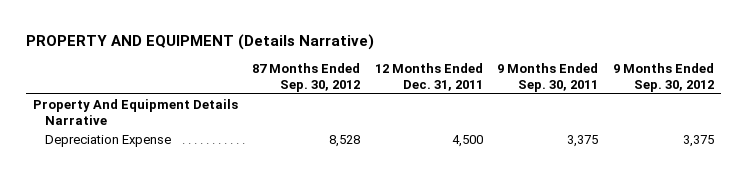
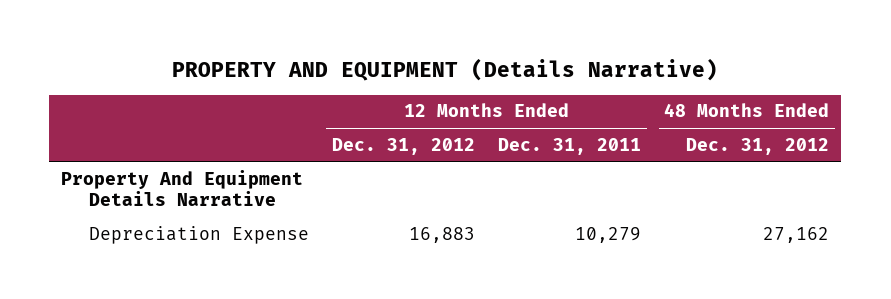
- | 87 Months Ended Sep. 30, 2012 | 12 Months Ended Dec. 31, 2011 | 9 Months Ended Sep. 30, 2011 | 9 Months Ended Sep. 30, 2012
+ | 12 Months Ended Dec. 31, 2012 | 12 Months Ended Dec. 31, 2011 | 48 Months Ended Dec. 31, 2012
- Depreciation Expense | 8,528 | 4,500 | 3,375 | 3,375
+ Depreciation Expense | 16,883 | 10,279 | 27,162

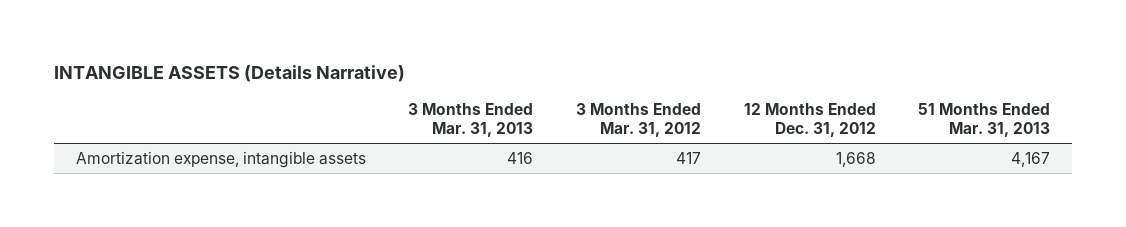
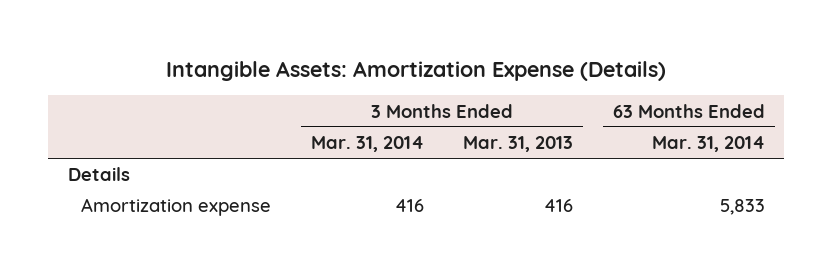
- INTANGIBLE ASSETS (Details Narrative)
+ Intangible Assets: Amortization Expense (Details)
- | 3 Months Ended Mar. 31, 2013 | 3 Months Ended Mar. 31, 2012 | 12 Months Ended Dec. 31, 2012 | 51 Months Ended Mar. 31, 2013
+ | 3 Months Ended Mar. 31, 2014 | 3 Months Ended Mar. 31, 2013 | 63 Months Ended Mar. 31, 2014
- Amortization expense, intangible assets | 416 | 417 | 1,668 | 4,167
+ Details
+ Amortization expense | 416 | 416 | 5,833

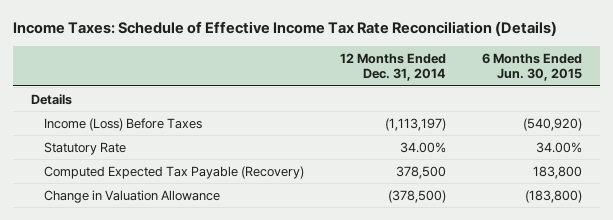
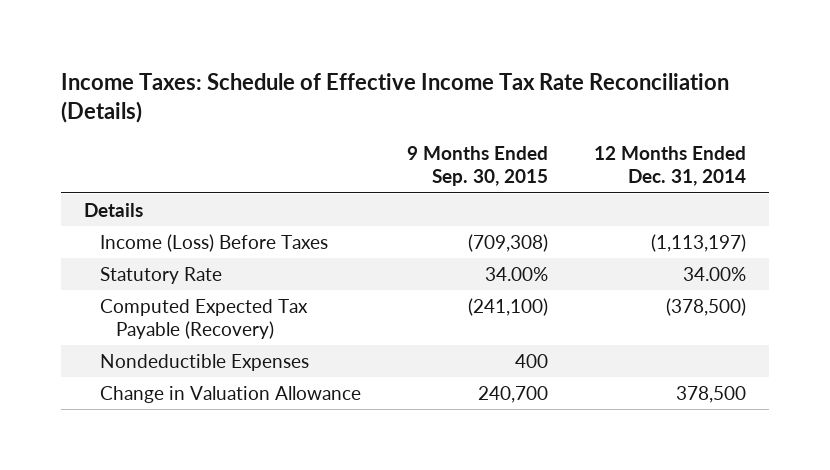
- | 12 Months Ended Dec. 31, 2014 | 6 Months Ended Jun. 30, 2015
+ | 9 Months Ended Sep. 30, 2015 | 12 Months Ended Dec. 31, 2014
- Computed Expected Tax Payable (Recovery) | 378,500 | 183,800
- Change in Valuation Allowance | (378,500) | (183,800)
+ Computed Expected Tax Payable (Recovery) | (241,100) | (378,500)
+ Nondeductible Expenses | 400 |
+ Change in Valuation Allowance | 240,700 | 378,500

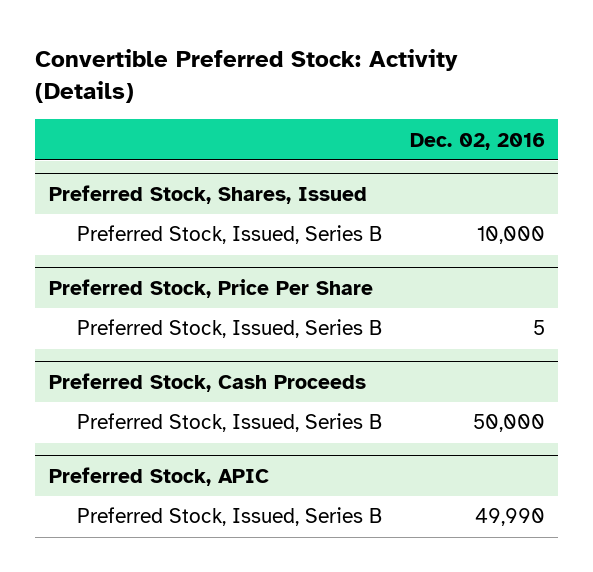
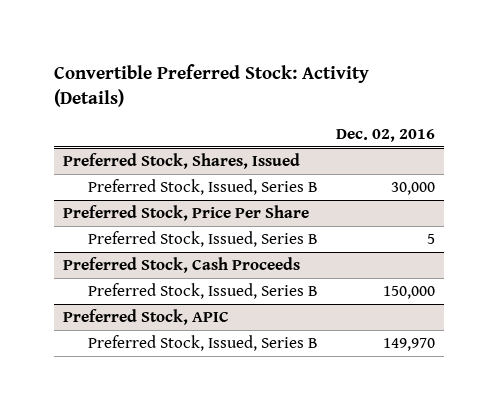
@ Preferred Stock, Shares, Issued
- Preferred Stock, Issued, Series B | 10,000
+ Preferred Stock, Issued, Series B | 30,000
@ Preferred Stock, Cash Proceeds
- Preferred Stock, Issued, Series B | 50,000
+ Preferred Stock, Issued, Series B | 150,000
@ Preferred Stock, APIC
- Preferred Stock, Issued, Series B | 49,990
+ Preferred Stock, Issued, Series B | 149,970

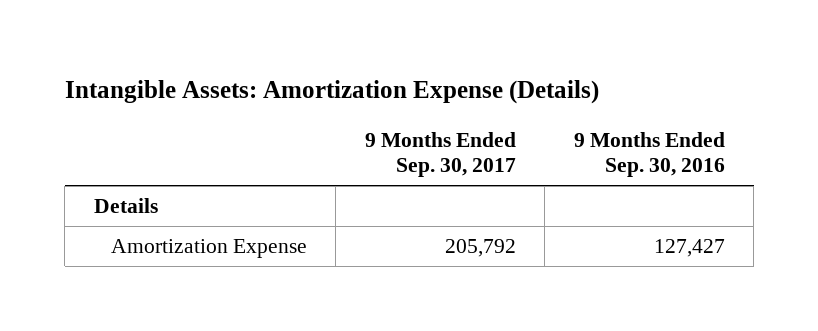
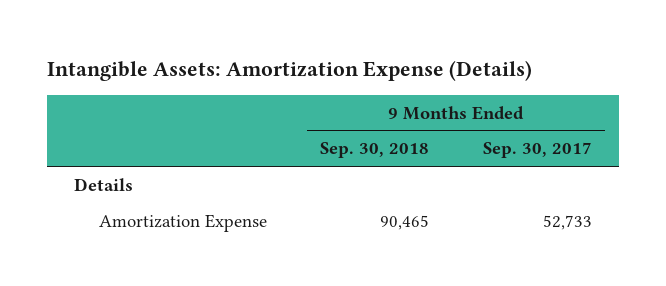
- | 9 Months Ended Sep. 30, 2017 | 9 Months Ended Sep. 30, 2016
+ | 9 Months Ended Sep. 30, 2018 | 9 Months Ended Sep. 30, 2017
- Amortization Expense | 205,792 | 127,427
+ Amortization Expense | 90,465 | 52,733

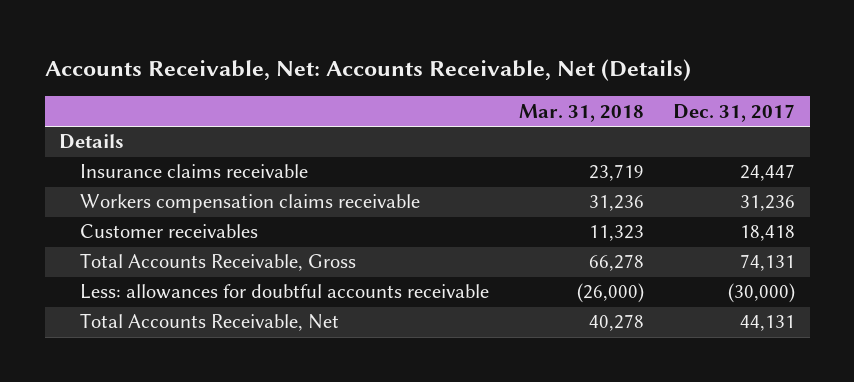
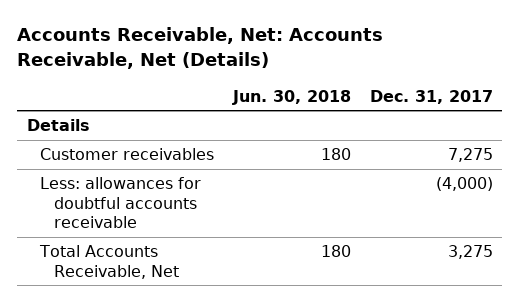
- | Mar. 31, 2018 | Dec. 31, 2017
+ | Jun. 30, 2018 | Dec. 31, 2017
- Insurance claims receivable | 23,719 | 24,447
- Workers compensation claims receivable | 31,236 | 31,236
- Customer receivables | 11,323 | 18,418
- Total Accounts Receivable, Gross | 66,278 | 74,131
- Less: allowances for doubtful accounts receivable | (26,000) | (30,000)
- Total Accounts Receivable, Net | 40,278 | 44,131
+ Customer receivables | 180 | 7,275
+ Less: allowances for doubtful accounts receivable | | (4,000)
+ Total Accounts Receivable, Net | 180 | 3,275

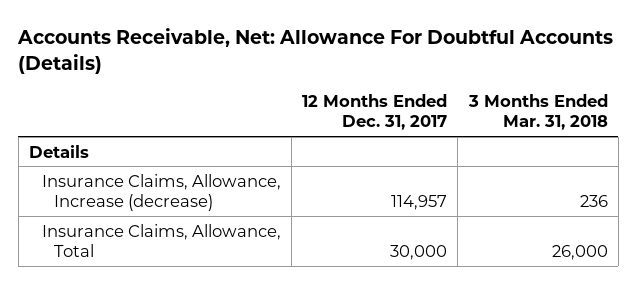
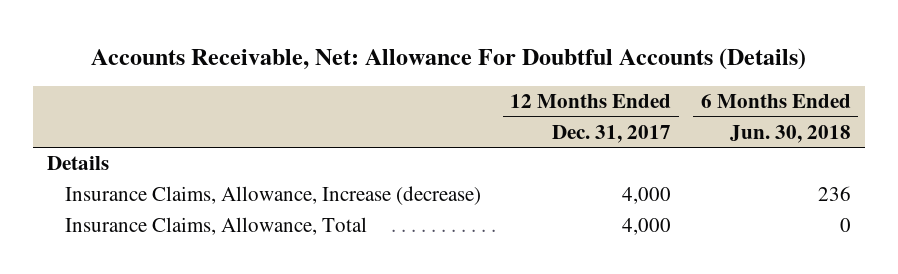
- | 12 Months Ended Dec. 31, 2017 | 3 Months Ended Mar. 31, 2018
+ | 12 Months Ended Dec. 31, 2017 | 6 Months Ended Jun. 30, 2018
- Insurance Claims, Allowance, Increase (decrease) | 114,957 | 236
- Insurance Claims, Allowance, Total | 30,000 | 26,000
+ Insurance Claims, Allowance, Increase (decrease) | 4,000 | 236
+ Insurance Claims, Allowance, Total | 4,000 | 0

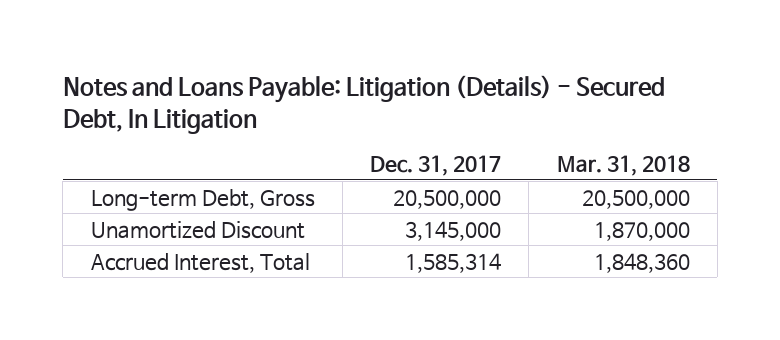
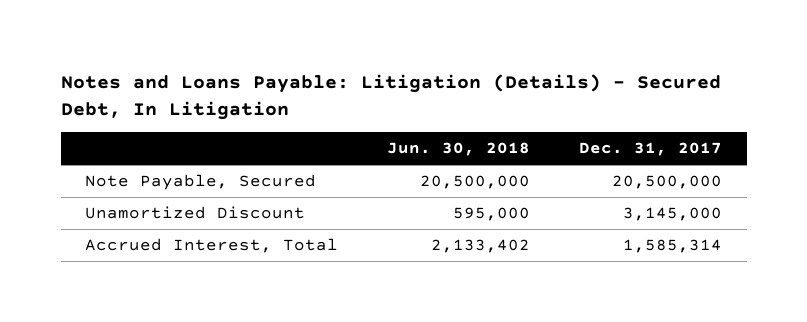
- | Dec. 31, 2017 | Mar. 31, 2018
+ | Jun. 30, 2018 | Dec. 31, 2017
- Long-term Debt, Gross | 20,500,000 | 20,500,000
+ Note Payable, Secured | 20,500,000 | 20,500,000

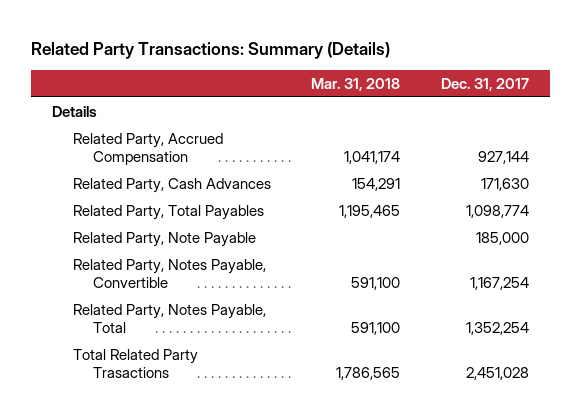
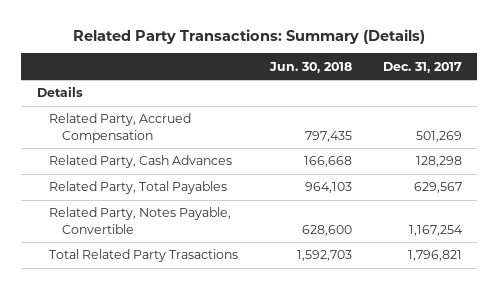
- | Mar. 31, 2018 | Dec. 31, 2017
+ | Jun. 30, 2018 | Dec. 31, 2017
- Related Party, Accrued Compensation | 1,041,174 | 927,144
- Related Party, Cash Advances | 154,291 | 171,630
- Related Party, Total Payables | 1,195,465 | 1,098,774
- Related Party, Note Payable | | 185,000
+ Related Party, Accrued Compensation | 797,435 | 501,269
+ Related Party, Cash Advances | 166,668 | 128,298
+ Related Party, Total Payables | 964,103 | 629,567
- Related Party, Notes Payable, Total | 591,100 | 1,352,254
- Total Related Party Trasactions | 1,786,565 | 2,451,028
+ Total Related Party Trasactions | 1,592,703 | 1,796,821

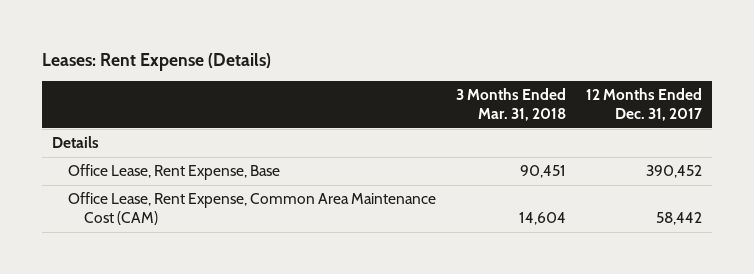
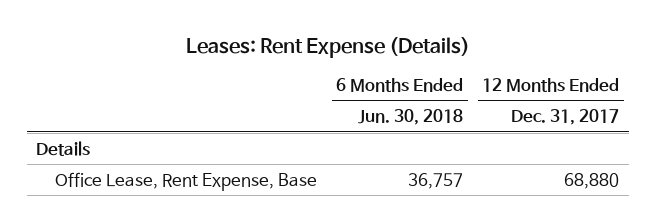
- | 3 Months Ended Mar. 31, 2018 | 12 Months Ended Dec. 31, 2017
+ | 6 Months Ended Jun. 30, 2018 | 12 Months Ended Dec. 31, 2017
- Office Lease, Rent Expense, Base | 90,451 | 390,452
- Office Lease, Rent Expense, Common Area Maintenance Cost (CAM) | 14,604 | 58,442
+ Office Lease, Rent Expense, Base | 36,757 | 68,880

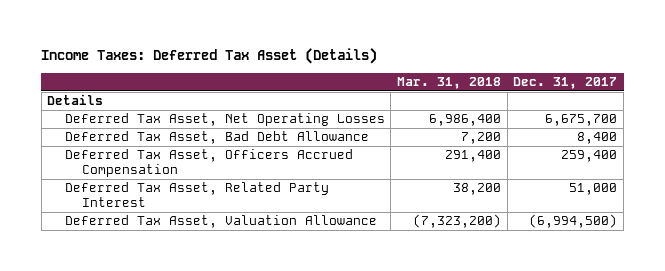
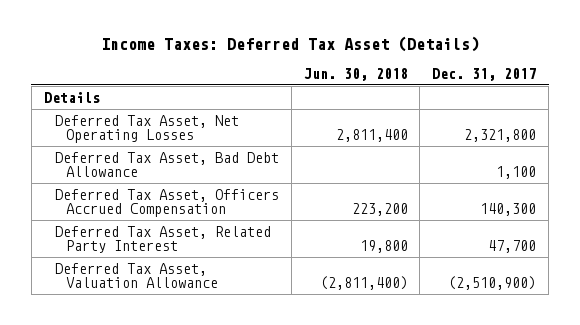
- | Mar. 31, 2018 | Dec. 31, 2017
+ | Jun. 30, 2018 | Dec. 31, 2017
- Deferred Tax Asset, Net Operating Losses | 6,986,400 | 6,675,700
- Deferred Tax Asset, Bad Debt Allowance | 7,200 | 8,400
- Deferred Tax Asset, Officers Accrued Compensation | 291,400 | 259,400
- Deferred Tax Asset, Related Party Interest | 38,200 | 51,000
- Deferred Tax Asset, Valuation Allowance | (7,323,200) | (6,994,500)
+ Deferred Tax Asset, Net Operating Losses | 2,811,400 | 2,321,800
+ Deferred Tax Asset, Bad Debt Allowance | | 1,100
+ Deferred Tax Asset, Officers Accrued Compensation | 223,200 | 140,300
+ Deferred Tax Asset, Related Party Interest | 19,800 | 47,700
+ Deferred Tax Asset, Valuation Allowance | (2,811,400) | (2,510,900)

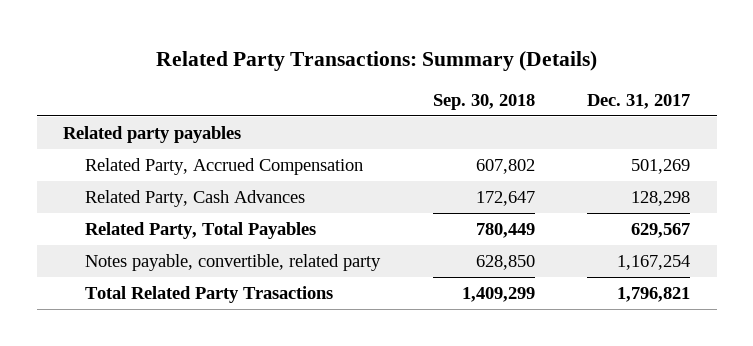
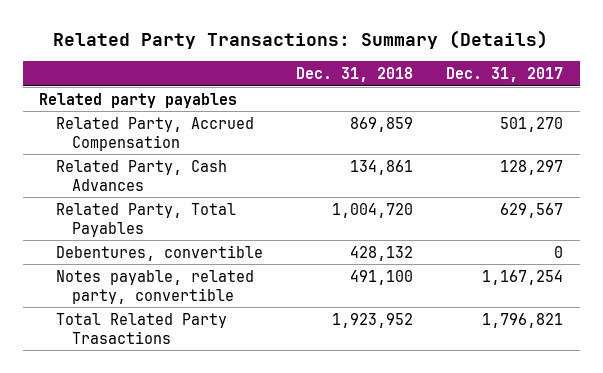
- | Sep. 30, 2018 | Dec. 31, 2017
+ | Dec. 31, 2018 | Dec. 31, 2017
- Related Party, Accrued Compensation | 607,802 | 501,269
- Related Party, Cash Advances | 172,647 | 128,298
+ Related Party, Accrued Compensation | 869,859 | 501,270
+ Related Party, Cash Advances | 134,861 | 128,297
- Notes payable, convertible, related party | 628,850 | 1,167,254
+ Debentures, convertible | 428,132 | 0
+ Notes payable, related party, convertible | 491,100 | 1,167,254

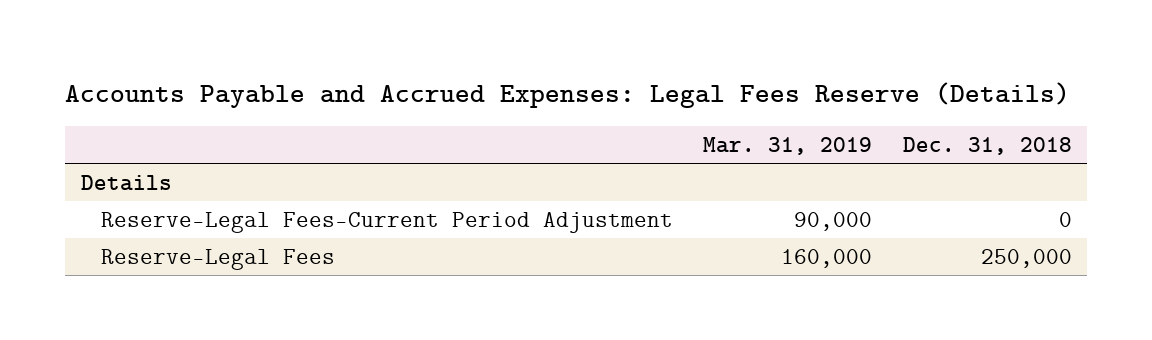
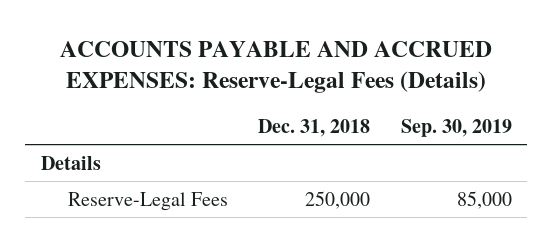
- Accounts Payable and Accrued Expenses: Legal Fees Reserve (Details)
+ ACCOUNTS PAYABLE AND ACCRUED EXPENSES: Reserve-Legal Fees (Details)
- | Mar. 31, 2019 | Dec. 31, 2018
+ | Dec. 31, 2018 | Sep. 30, 2019
- Reserve-Legal Fees-Current Period Adjustment | 90,000 | 0

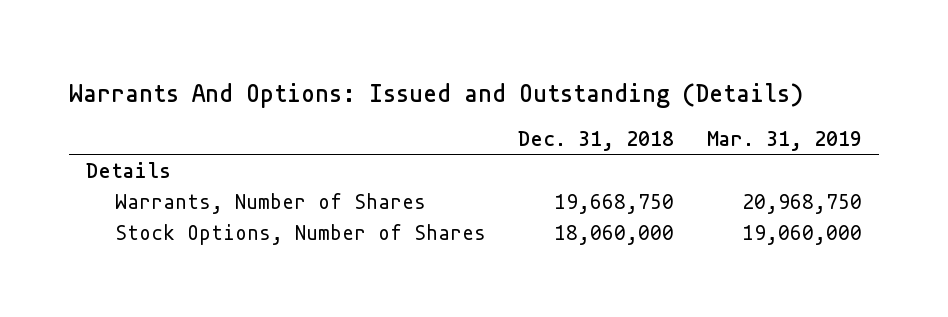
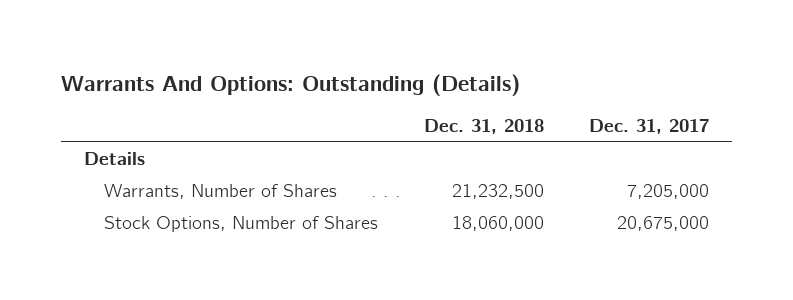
- Warrants And Options: Issued and Outstanding (Details)
+ Warrants And Options: Outstanding (Details)
- | Dec. 31, 2018 | Mar. 31, 2019
+ | Dec. 31, 2018 | Dec. 31, 2017
- Warrants, Number of Shares | 19,668,750 | 20,968,750
+ Warrants, Number of Shares | 21,232,500 | 7,205,000

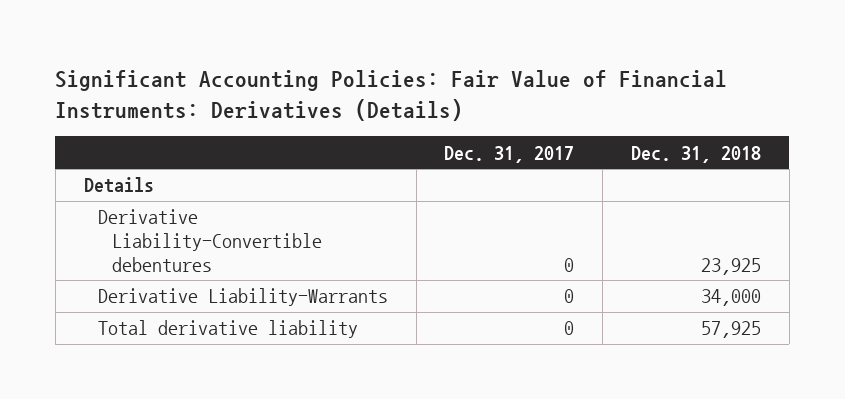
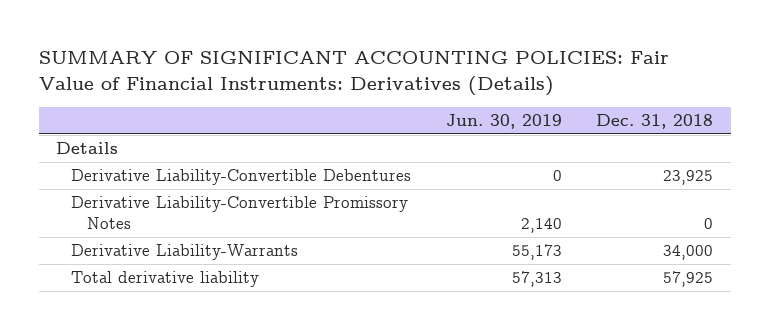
- Significant Accounting Policies: Fair Value of Financial Instruments: Derivatives (Details)
+ SUMMARY OF SIGNIFICANT ACCOUNTING POLICIES: Fair Value of Financial Instruments: Derivatives (Details)
- | Dec. 31, 2017 | Dec. 31, 2018
+ | Jun. 30, 2019 | Dec. 31, 2018
- Derivative Liability-Convertible debentures | 0 | 23,925
+ Derivative Liability-Convertible Debentures | 0 | 23,925
+ Derivative Liability-Convertible Promissory Notes | 2,140 | 0

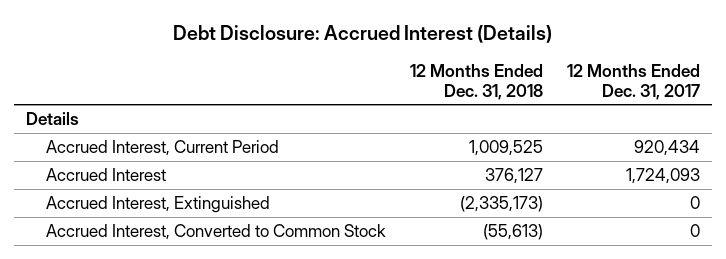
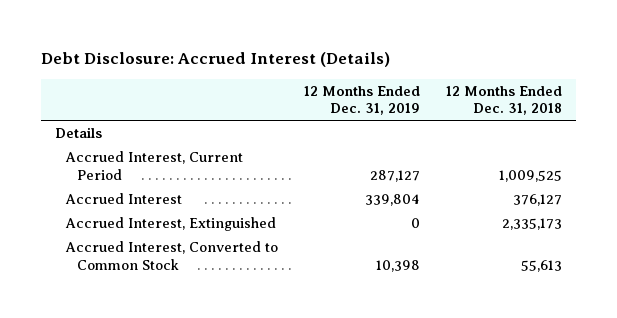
- | 12 Months Ended Dec. 31, 2018 | 12 Months Ended Dec. 31, 2017
+ | 12 Months Ended Dec. 31, 2019 | 12 Months Ended Dec. 31, 2018
- Accrued Interest, Extinguished | (2,335,173) | 0
- Accrued Interest, Converted to Common Stock | (55,613) | 0
+ Accrued Interest, Extinguished | 0 | 2,335,173
+ Accrued Interest, Converted to Common Stock | 10,398 | 55,613

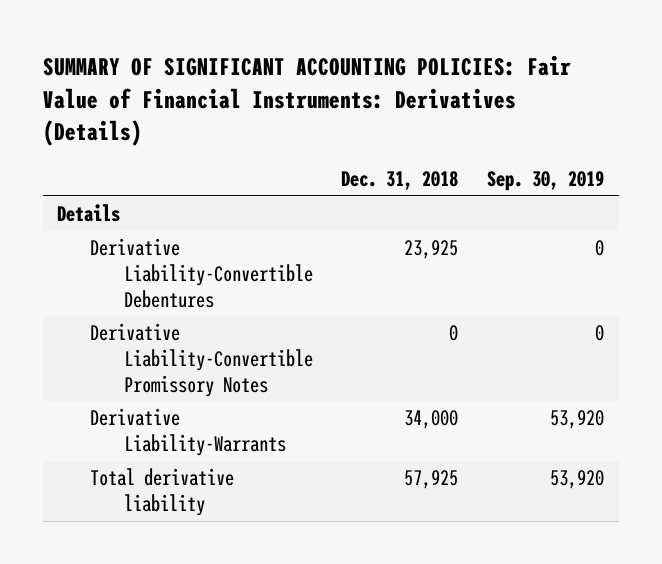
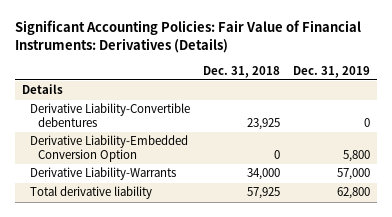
- SUMMARY OF SIGNIFICANT ACCOUNTING POLICIES: Fair Value of Financial Instruments: Derivatives (Details)
+ Significant Accounting Policies: Fair Value of Financial Instruments: Derivatives (Details)
- | Dec. 31, 2018 | Sep. 30, 2019
+ | Dec. 31, 2018 | Dec. 31, 2019
- Derivative Liability-Convertible Debentures | 23,925 | 0
- Derivative Liability-Convertible Promissory Notes | 0 | 0
+ Derivative Liability-Convertible debentures | 23,925 | 0
+ Derivative Liability-Embedded Conversion Option | 0 | 5,800

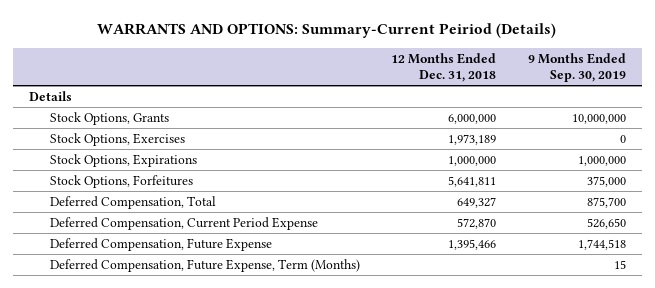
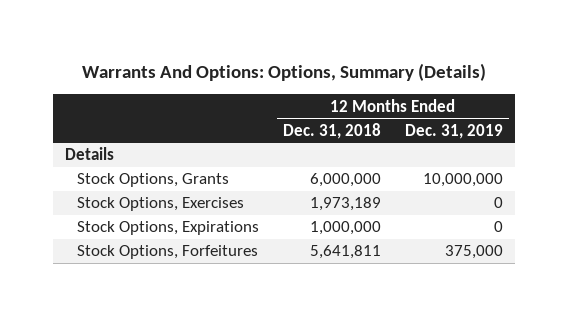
- WARRANTS AND OPTIONS: Summary-Current Peiriod (Details)
+ Warrants And Options: Options, Summary (Details)
- | 12 Months Ended Dec. 31, 2018 | 9 Months Ended Sep. 30, 2019
+ | 12 Months Ended Dec. 31, 2018 | 12 Months Ended Dec. 31, 2019
- Deferred Compensation, Total | 649,327 | 875,700
- Deferred Compensation, Current Period Expense | 572,870 | 526,650
- Deferred Compensation, Future Expense | 1,395,466 | 1,744,518
- Deferred Compensation, Future Expense, Term (Months) | | 15

